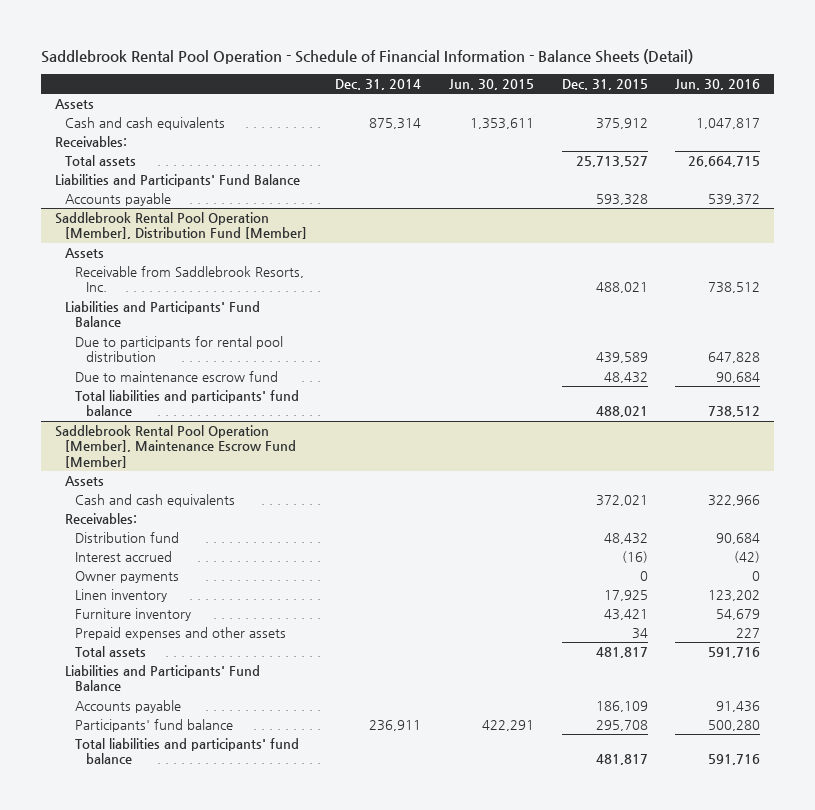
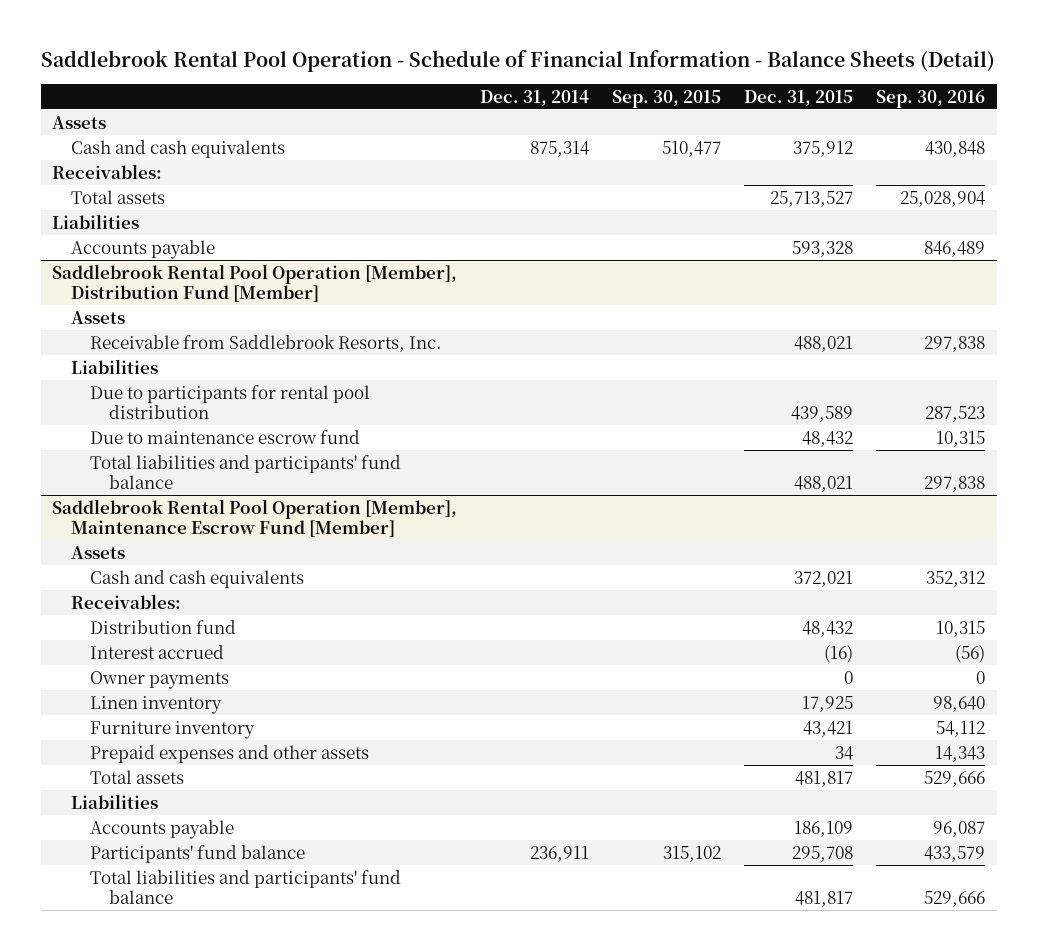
- | Dec. 31, 2014 | Jun. 30, 2015 | Dec. 31, 2015 | Jun. 30, 2016
+ | Dec. 31, 2014 | Sep. 30, 2015 | Dec. 31, 2015 | Sep. 30, 2016
- Liabilities and Participants' Fund Balance
+ Liabilities
@ Saddlebrook Rental Pool Operation [Member], Distribution Fund [Member]
- Liabilities and Participants' Fund Balance
+ Liabilities
@ Saddlebrook Rental Pool Operation [Member], Maintenance Escrow Fund [Member]
- Liabilities and Participants' Fund Balance
+ Liabilities

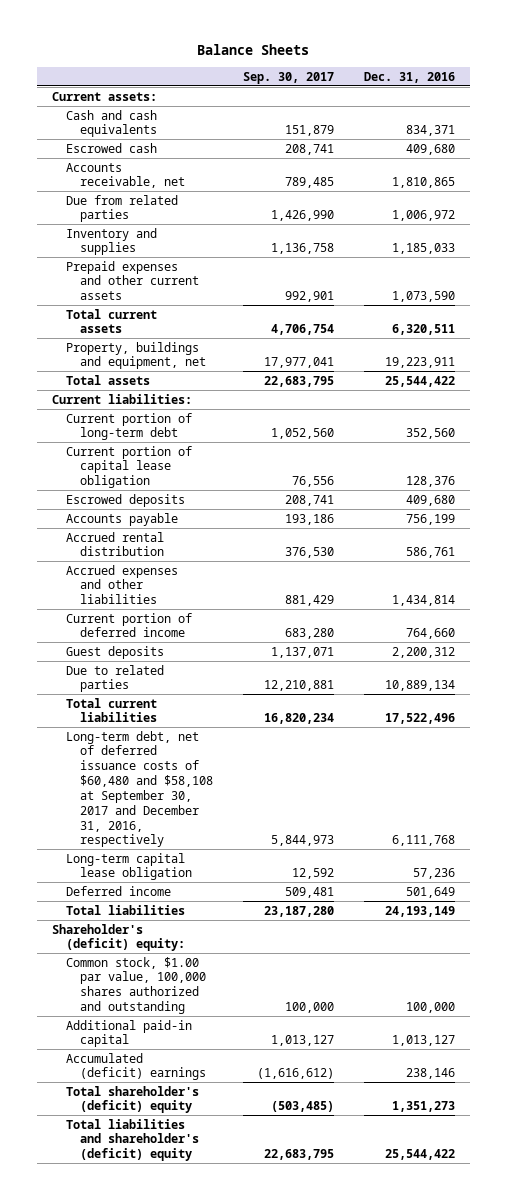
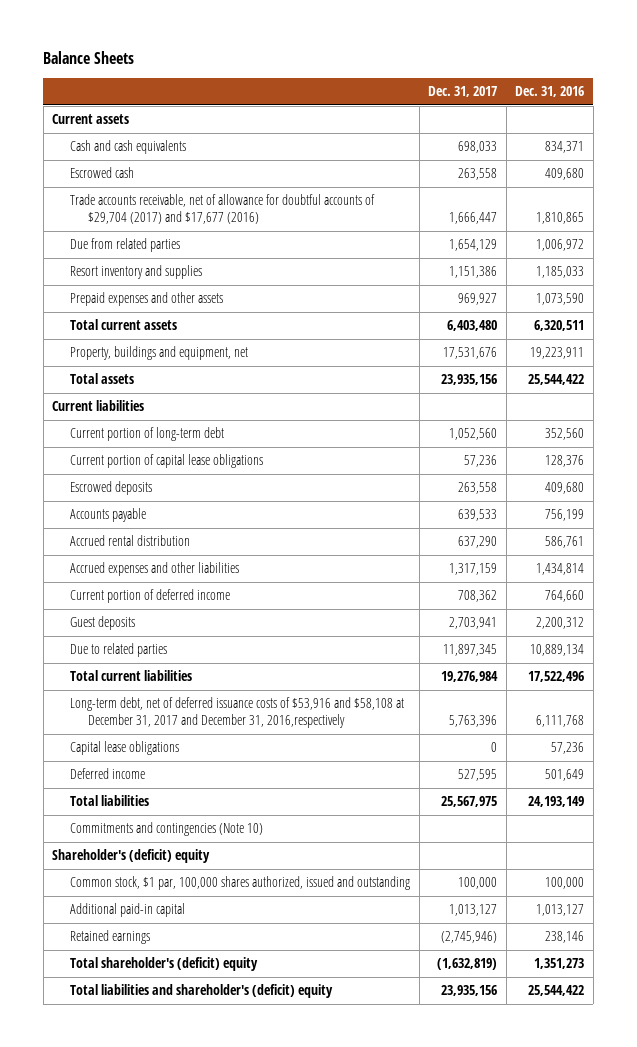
- | Sep. 30, 2017 | Dec. 31, 2016
+ | Dec. 31, 2017 | Dec. 31, 2016
- Current assets:
+ Current assets
- Accounts receivable, net | 789,485 | 1,810,865
+ Trade accounts receivable, net of allowance for doubtful accounts of $29,704 (2017) and $17,677 (2016) | 1,666,447 | 1,810,865
- Inventory and supplies | 1,136,758 | 1,185,033
- Prepaid expenses and other current assets | 992,901 | 1,073,590
+ Resort inventory and supplies | 1,151,386 | 1,185,033
+ Prepaid expenses and other assets | 969,927 | 1,073,590
- Current liabilities:
+ Current liabilities
- Current portion of capital lease obligation | 76,556 | 128,376
+ Current portion of capital lease obligations | 57,236 | 128,376
- Long-term debt, net of deferred issuance costs of $60,480 and $58,108 at September 30, 2017 and December 31, 2016, respectively | 5,844,973 | 6,111,768
- Long-term capital lease obligation | 12,592 | 57,236
+ Long-term debt, net of deferred issuance costs of $53,916 and $58,108 at December 31, 2017 and December 31, 2016,respectively | 5,763,396 | 6,111,768
+ Capital lease obligations | 0 | 57,236
- Shareholder's (deficit) equity:
- Common stock, $1.00 par value, 100,000 shares authorized and outstanding | 100,000 | 100,000
+ Commitments and contingencies (Note 10)
+ Shareholder's (deficit) equity
+ Common stock, $1 par, 100,000 shares authorized, issued and outstanding | 100,000 | 100,000
- Accumulated (deficit) earnings | (1,616,612) | 238,146
+ Retained earnings | (2,745,946) | 238,146

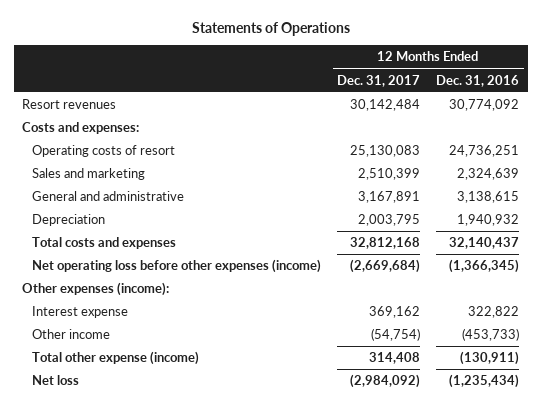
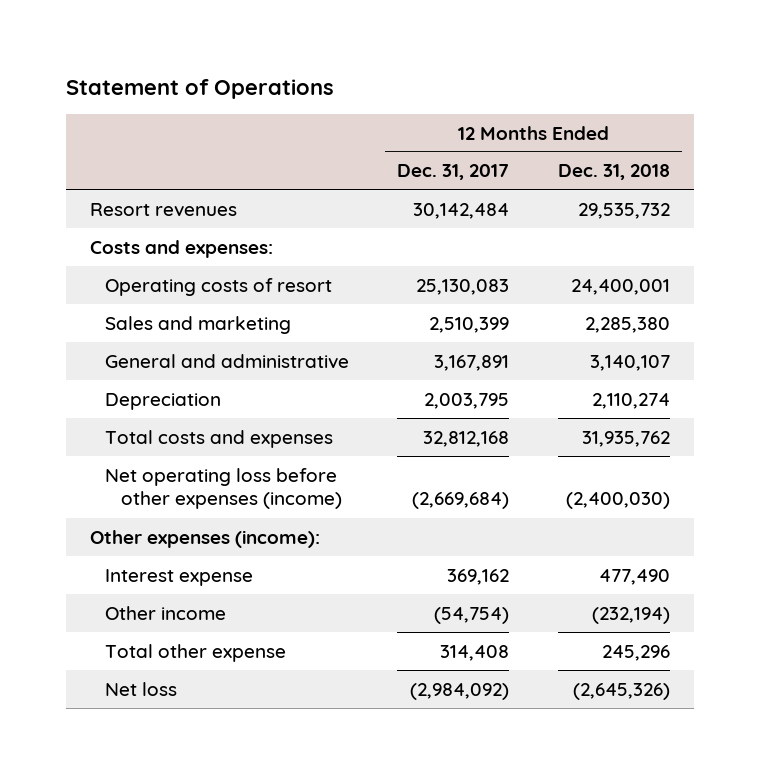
- Statements of Operations
+ Statement of Operations
- | 12 Months Ended Dec. 31, 2017 | 12 Months Ended Dec. 31, 2016
+ | 12 Months Ended Dec. 31, 2017 | 12 Months Ended Dec. 31, 2018
- Total other expense (income) | 314,408 | (130,911)
+ Total other expense | 314,408 | 245,296

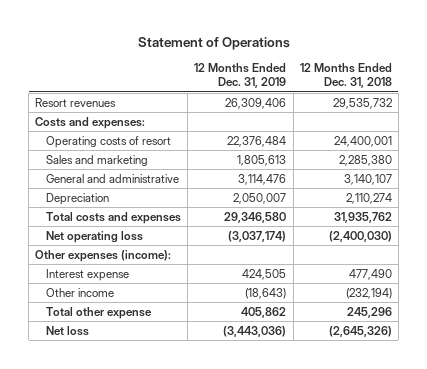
- | 12 Months Ended Dec. 31, 2017 | 12 Months Ended Dec. 31, 2018
+ | 12 Months Ended Dec. 31, 2019 | 12 Months Ended Dec. 31, 2018
- Net operating loss before other expenses (income) | (2,669,684) | (2,400,030)
+ Net operating loss | (3,037,174) | (2,400,030)

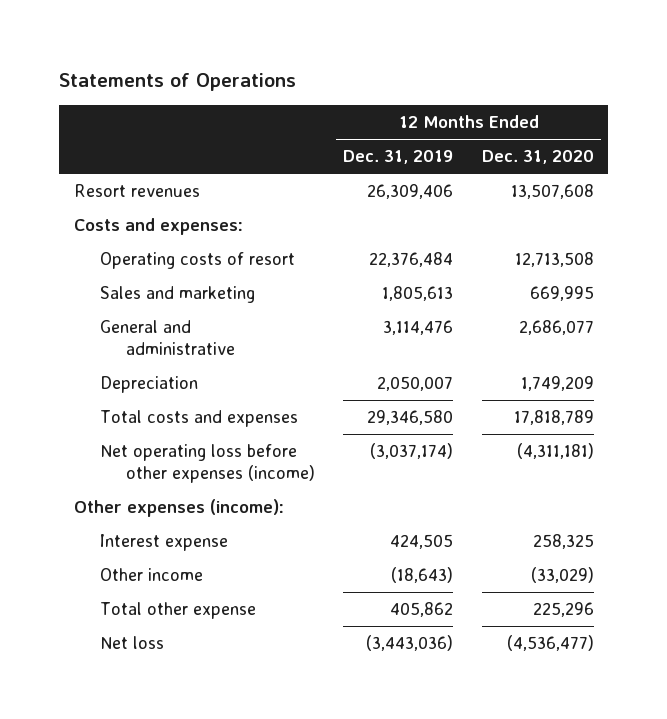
- Statement of Operations
+ Statements of Operations
- | 12 Months Ended Dec. 31, 2019 | 12 Months Ended Dec. 31, 2018
+ | 12 Months Ended Dec. 31, 2019 | 12 Months Ended Dec. 31, 2020
- Net operating loss | (3,037,174) | (2,400,030)
+ Net operating loss before other expenses (income) | (3,037,174) | (4,311,181)

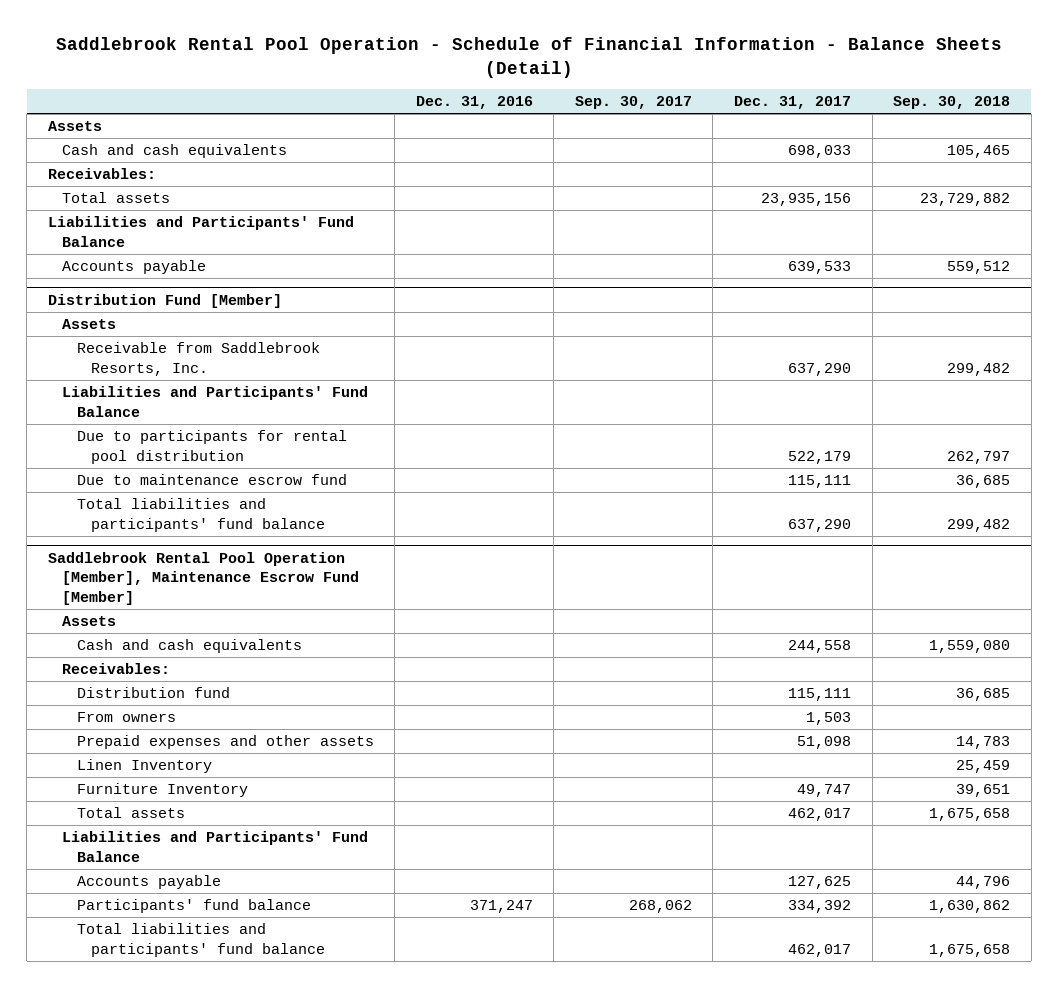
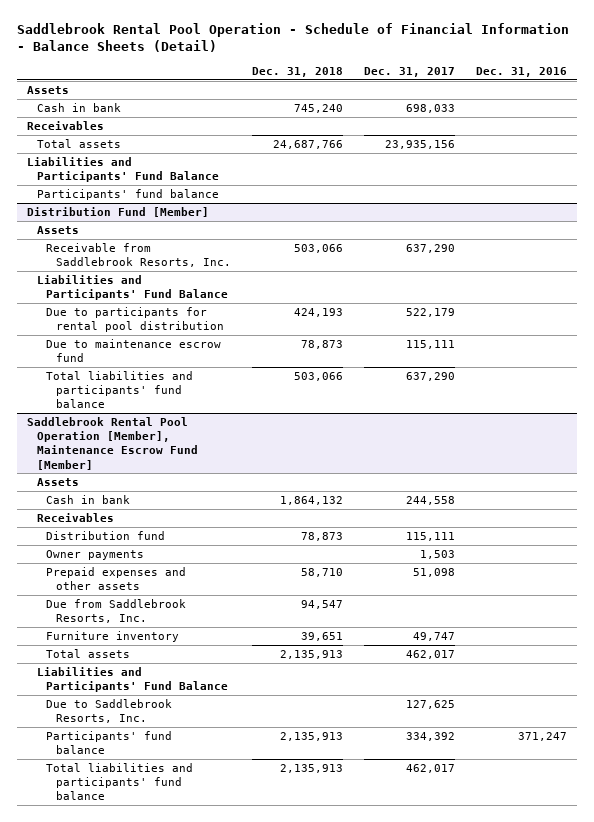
- | Dec. 31, 2016 | Sep. 30, 2017 | Dec. 31, 2017 | Sep. 30, 2018
+ | Dec. 31, 2018 | Dec. 31, 2017 | Dec. 31, 2016
- Cash and cash equivalents | | | 698,033 | 105,465
- Receivables:
+ Cash in bank | 745,240 | 698,033 |
+ Receivables
- Accounts payable | | | 639,533 | 559,512
+ Participants' fund balance
@ Saddlebrook Rental Pool Operation [Member], Maintenance Escrow Fund [Member]
- Cash and cash equivalents | | | 244,558 | 1,559,080
- Receivables:
+ Cash in bank | 1,864,132 | 244,558 |
+ Receivables
- From owners | | | 1,503 |
+ Owner payments | | 1,503 |
- Linen Inventory | | | | 25,459
- Furniture Inventory | | | 49,747 | 39,651
+ Due from Saddlebrook Resorts, Inc. | 94,547 | |
+ Furniture inventory | 39,651 | 49,747 |
- Accounts payable | | | 127,625 | 44,796
+ Due to Saddlebrook Resorts, Inc. | | 127,625 |

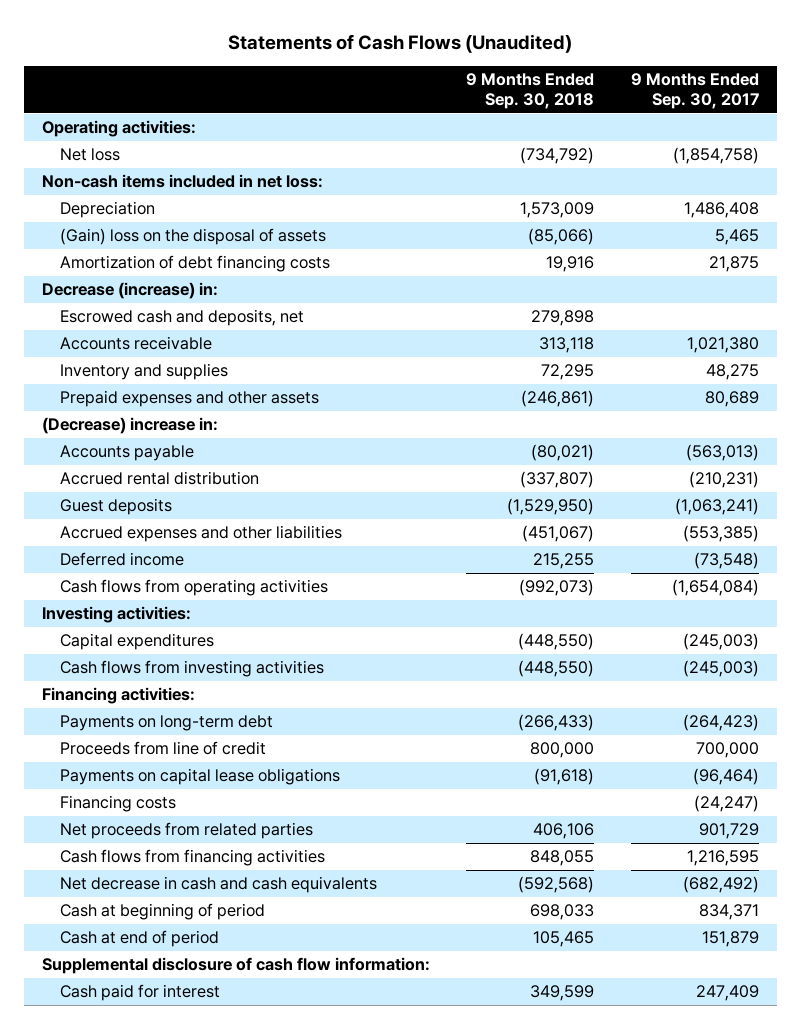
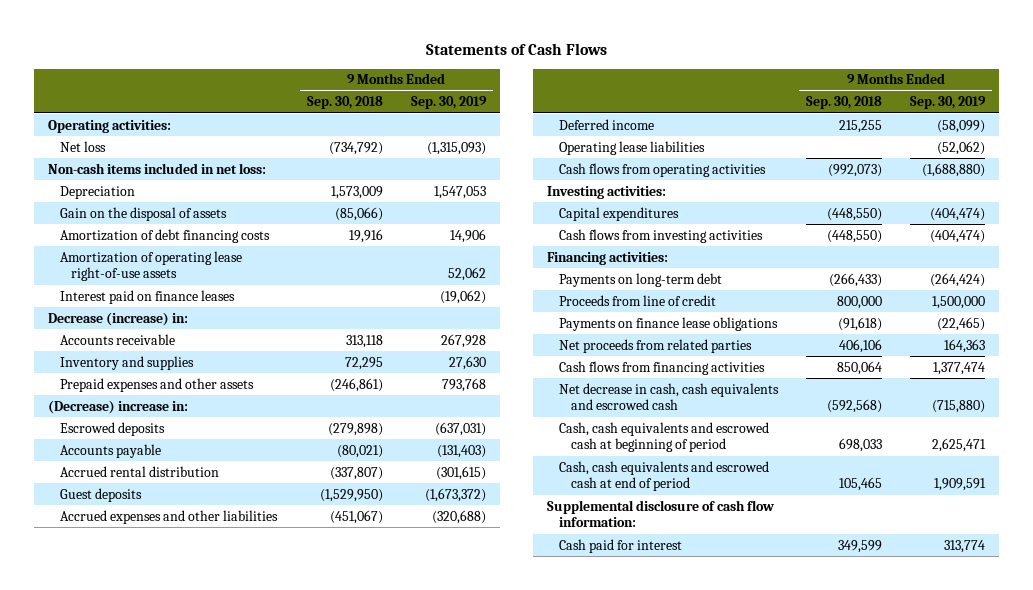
- Statements of Cash Flows (Unaudited)
+ Statements of Cash Flows
- | 9 Months Ended Sep. 30, 2018 | 9 Months Ended Sep. 30, 2017
+ | 9 Months Ended Sep. 30, 2018 | 9 Months Ended Sep. 30, 2019
- (Gain) loss on the disposal of assets | (85,066) | 5,465
+ Gain on the disposal of assets | (85,066) |
+ Amortization of operating lease right-of-use assets | | 52,062
+ Interest paid on finance leases | | (19,062)
- Escrowed cash and deposits, net | 279,898 |
+ Escrowed deposits | (279,898) | (637,031)
+ Operating lease liabilities | | (52,062)
- Payments on capital lease obligations | (91,618) | (96,464)
- Financing costs | | (24,247)
+ Payments on finance lease obligations | (91,618) | (22,465)
- Cash flows from financing activities | 848,055 | 1,216,595
- Net decrease in cash and cash equivalents | (592,568) | (682,492)
- Cash at beginning of period | 698,033 | 834,371
- Cash at end of period | 105,465 | 151,879
+ Cash flows from financing activities | 850,064 | 1,377,474
+ Net decrease in cash, cash equivalents and escrowed cash | (592,568) | (715,880)
+ Cash, cash equivalents and escrowed cash at beginning of period | 698,033 | 2,625,471
+ Cash, cash equivalents and escrowed cash at end of period | 105,465 | 1,909,591

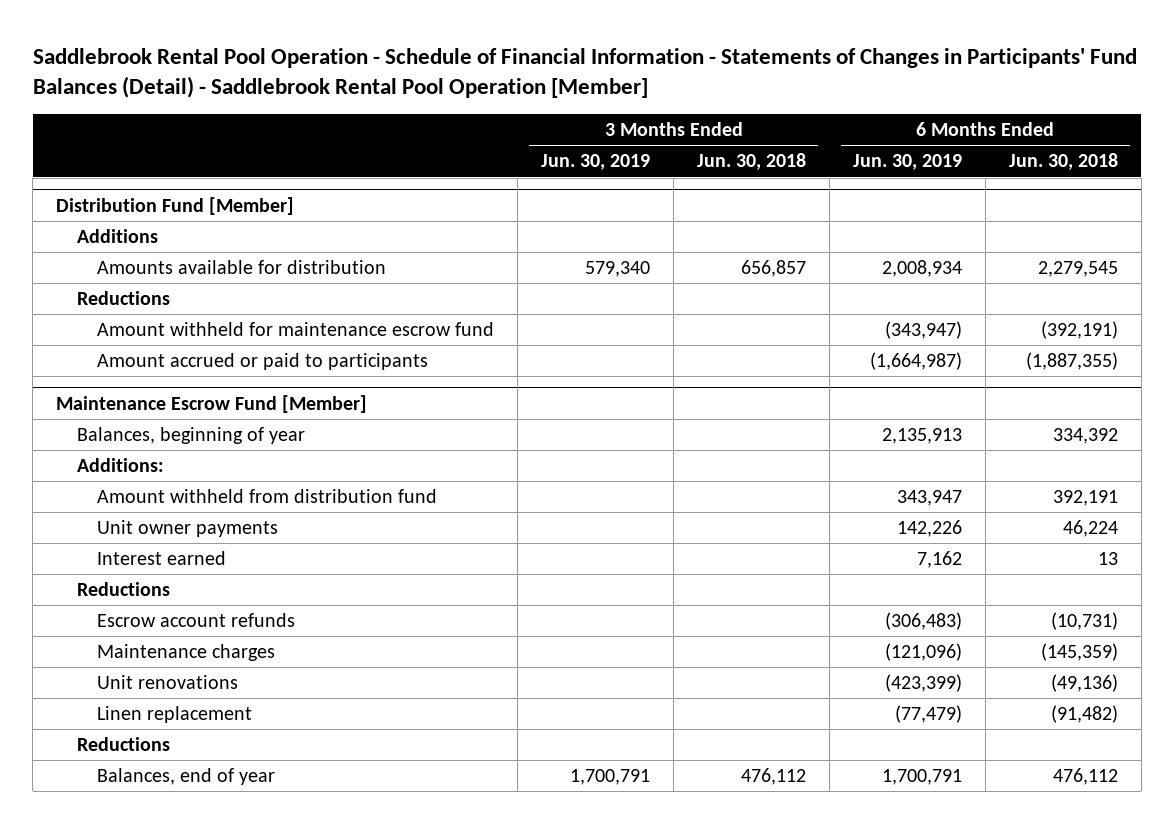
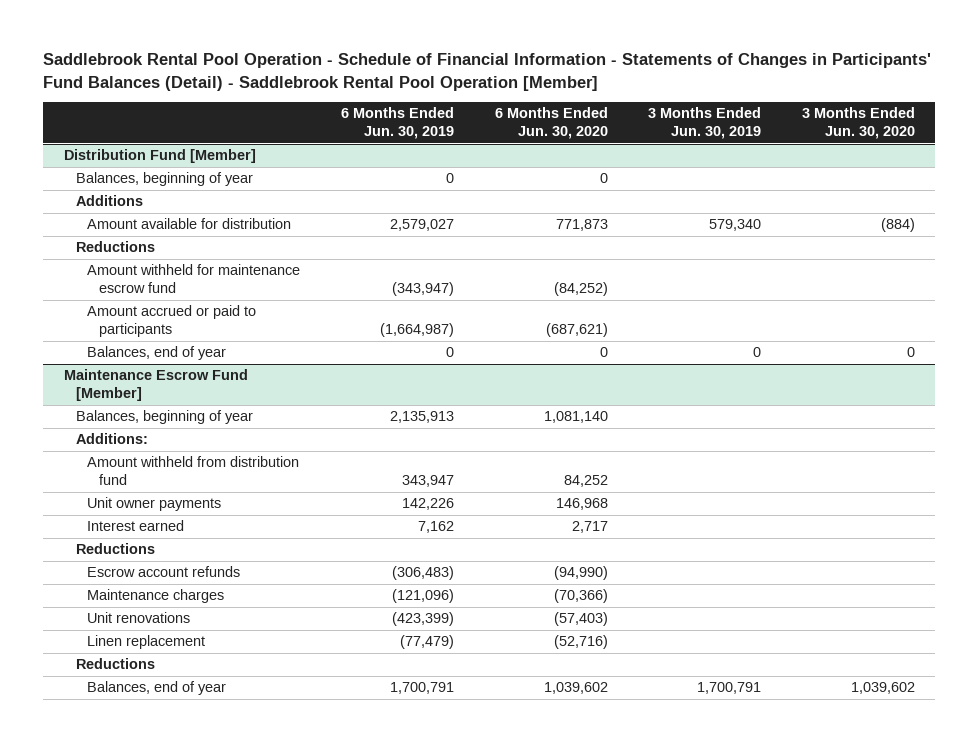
- | 3 Months Ended Jun. 30, 2019 | 3 Months Ended Jun. 30, 2018 | 6 Months Ended Jun. 30, 2019 | 6 Months Ended Jun. 30, 2018
+ | 6 Months Ended Jun. 30, 2019 | 6 Months Ended Jun. 30, 2020 | 3 Months Ended Jun. 30, 2019 | 3 Months Ended Jun. 30, 2020
@ Distribution Fund [Member]
+ Balances, beginning of year | 0 | 0 | |
- Amounts available for distribution | 579,340 | 656,857 | 2,008,934 | 2,279,545
+ Amount available for distribution | 2,579,027 | 771,873 | 579,340 | (884)
+ Balances, end of year | 0 | 0 | 0 | 0

